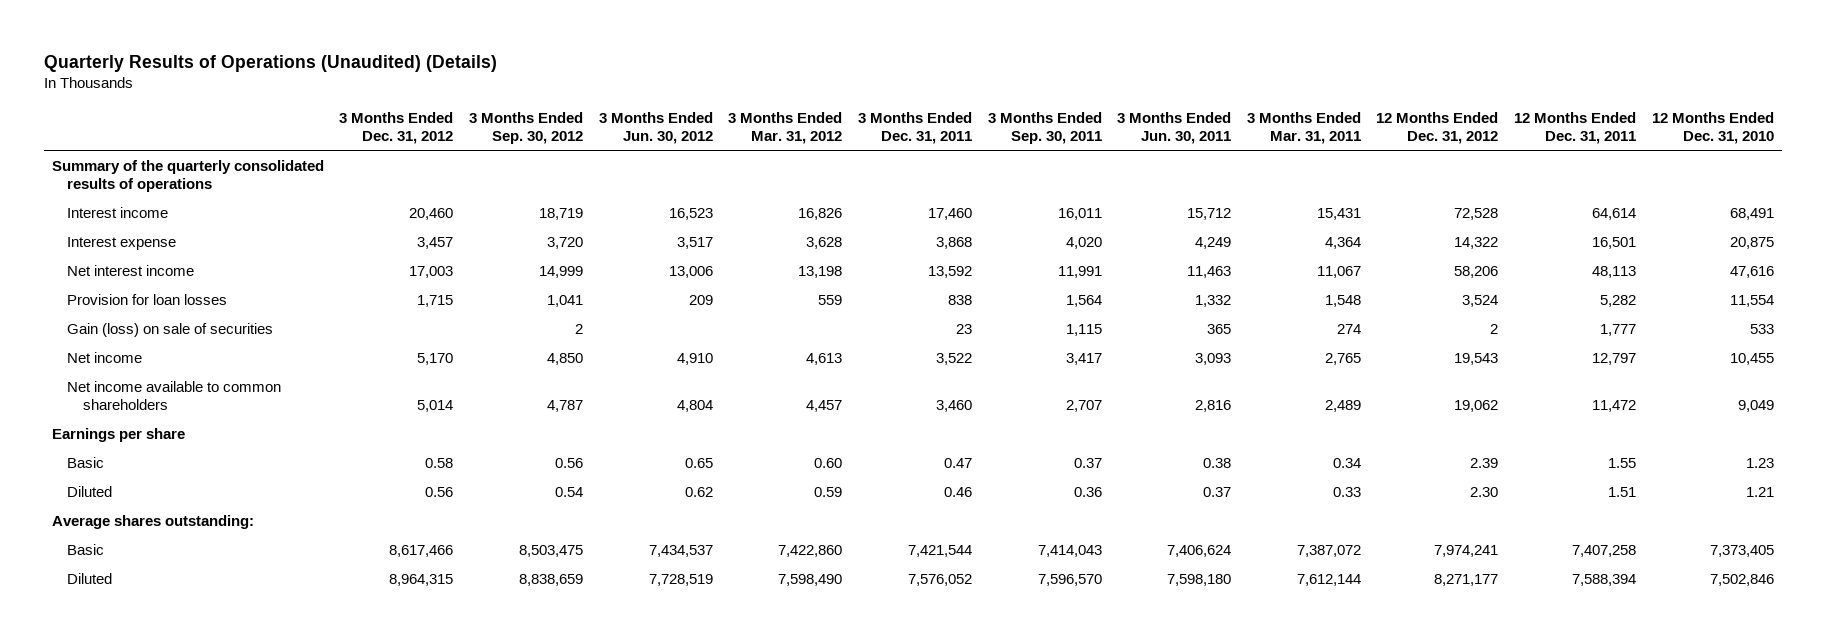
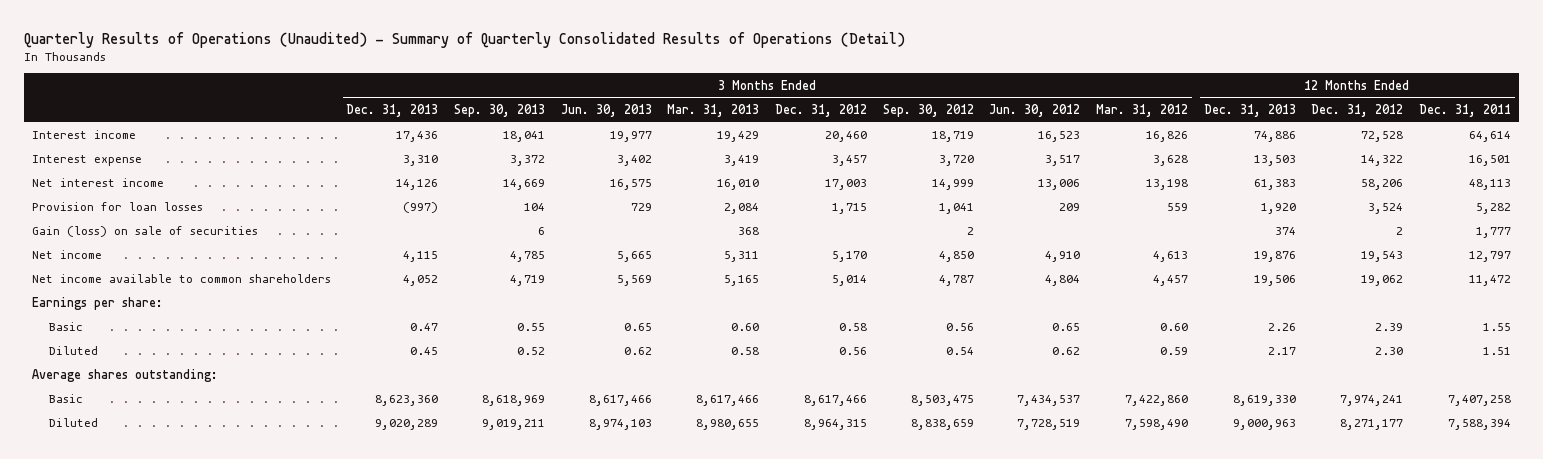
- Quarterly Results of Operations (Unaudited) (Details)
+ Quarterly Results of Operations (Unaudited) - Summary of Quarterly Consolidated Results of Operations (Detail)
- | 3 Months Ended Dec. 31, 2012 | 3 Months Ended Sep. 30, 2012 | 3 Months Ended Jun. 30, 2012 | 3 Months Ended Mar. 31, 2012 | 3 Months Ended Dec. 31, 2011 | 3 Months Ended Sep. 30, 2011 | 3 Months Ended Jun. 30, 2011 | 3 Months Ended Mar. 31, 2011 | 12 Months Ended Dec. 31, 2012 | 12 Months Ended Dec. 31, 2011 | 12 Months Ended Dec. 31, 2010
+ | 3 Months Ended Dec. 31, 2013 | 3 Months Ended Sep. 30, 2013 | 3 Months Ended Jun. 30, 2013 | 3 Months Ended Mar. 31, 2013 | 3 Months Ended Dec. 31, 2012 | 3 Months Ended Sep. 30, 2012 | 3 Months Ended Jun. 30, 2012 | 3 Months Ended Mar. 31, 2012 | 12 Months Ended Dec. 31, 2013 | 12 Months Ended Dec. 31, 2012 | 12 Months Ended Dec. 31, 2011
- Summary of the quarterly consolidated results of operations
- Earnings per share
+ Earnings per share:

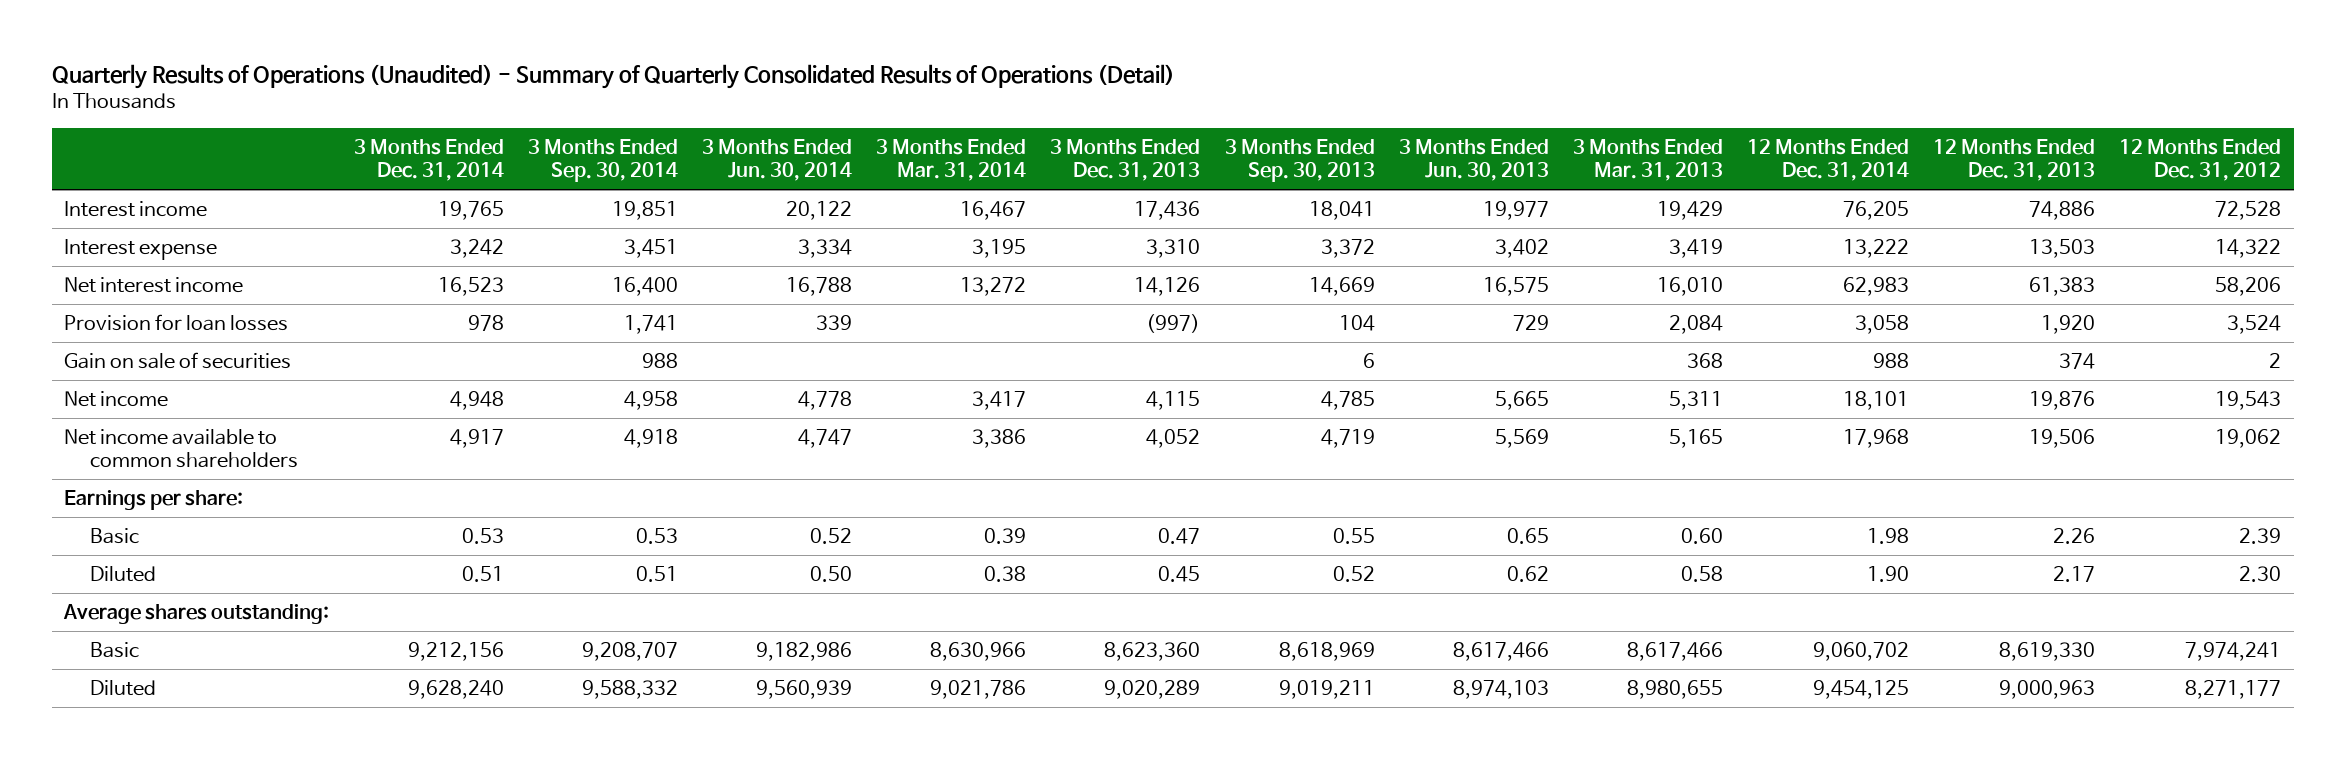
- | 3 Months Ended Dec. 31, 2013 | 3 Months Ended Sep. 30, 2013 | 3 Months Ended Jun. 30, 2013 | 3 Months Ended Mar. 31, 2013 | 3 Months Ended Dec. 31, 2012 | 3 Months Ended Sep. 30, 2012 | 3 Months Ended Jun. 30, 2012 | 3 Months Ended Mar. 31, 2012 | 12 Months Ended Dec. 31, 2013 | 12 Months Ended Dec. 31, 2012 | 12 Months Ended Dec. 31, 2011
+ | 3 Months Ended Dec. 31, 2014 | 3 Months Ended Sep. 30, 2014 | 3 Months Ended Jun. 30, 2014 | 3 Months Ended Mar. 31, 2014 | 3 Months Ended Dec. 31, 2013 | 3 Months Ended Sep. 30, 2013 | 3 Months Ended Jun. 30, 2013 | 3 Months Ended Mar. 31, 2013 | 12 Months Ended Dec. 31, 2014 | 12 Months Ended Dec. 31, 2013 | 12 Months Ended Dec. 31, 2012
- Gain (loss) on sale of securities | | 6 | | 368 | | 2 | | | 374 | 2 | 1,777
+ Gain on sale of securities | | 988 | | | | 6 | | 368 | 988 | 374 | 2

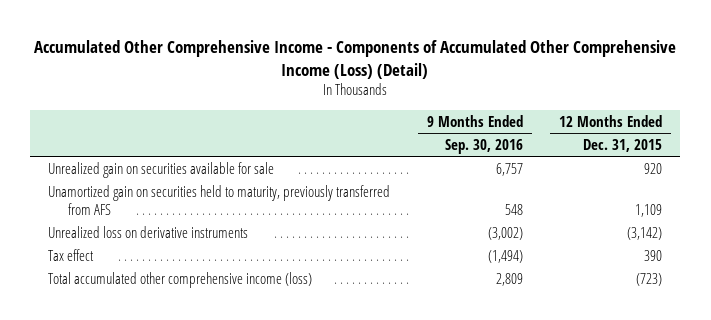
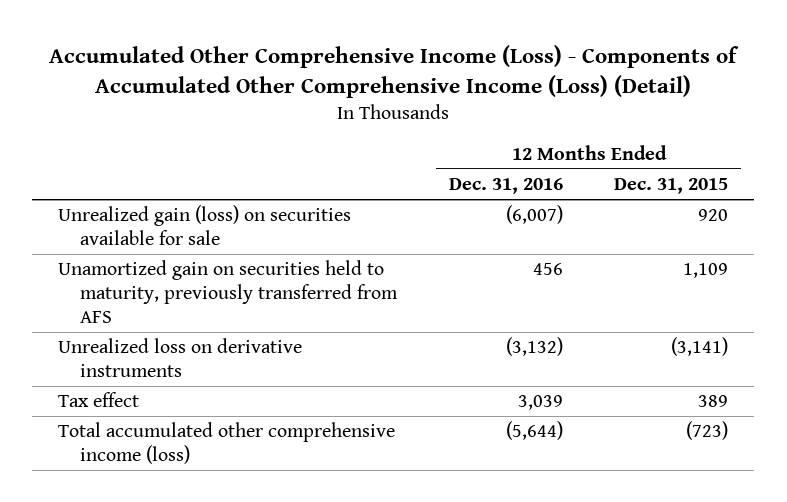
- Accumulated Other Comprehensive Income - Components of Accumulated Other Comprehensive Income (Loss) (Detail)
+ Accumulated Other Comprehensive Income (Loss) - Components of Accumulated Other Comprehensive Income (Loss) (Detail)
- | 9 Months Ended Sep. 30, 2016 | 12 Months Ended Dec. 31, 2015
+ | 12 Months Ended Dec. 31, 2016 | 12 Months Ended Dec. 31, 2015
- Unrealized gain on securities available for sale | 6,757 | 920
+ Unrealized gain (loss) on securities available for sale | (6,007) | 920
- Unrealized loss on derivative instruments | (3,002) | (3,142)
- Tax effect | (1,494) | 390
+ Unrealized loss on derivative instruments | (3,132) | (3,141)
+ Tax effect | 3,039 | 389

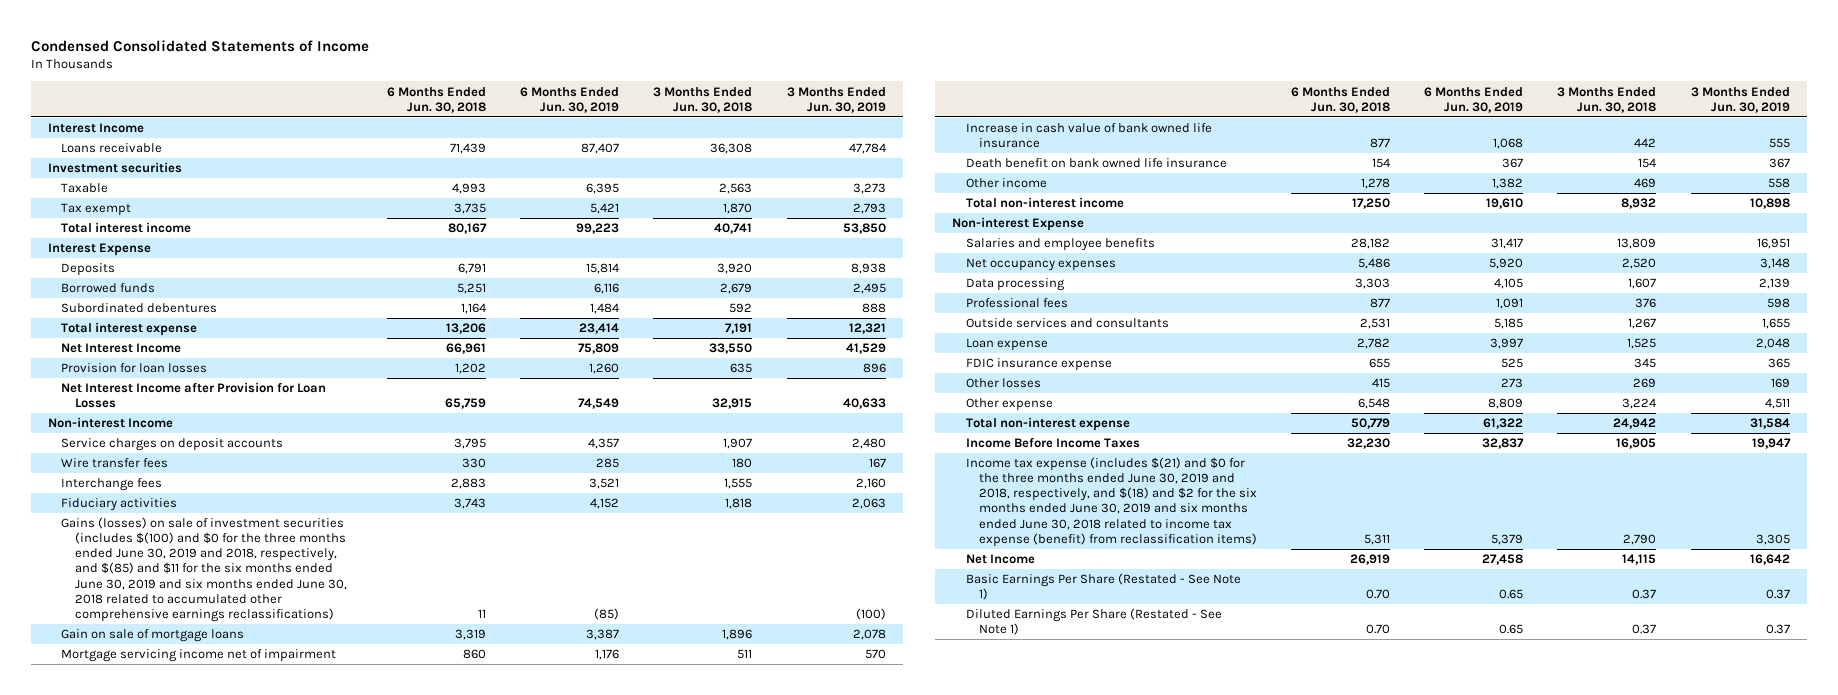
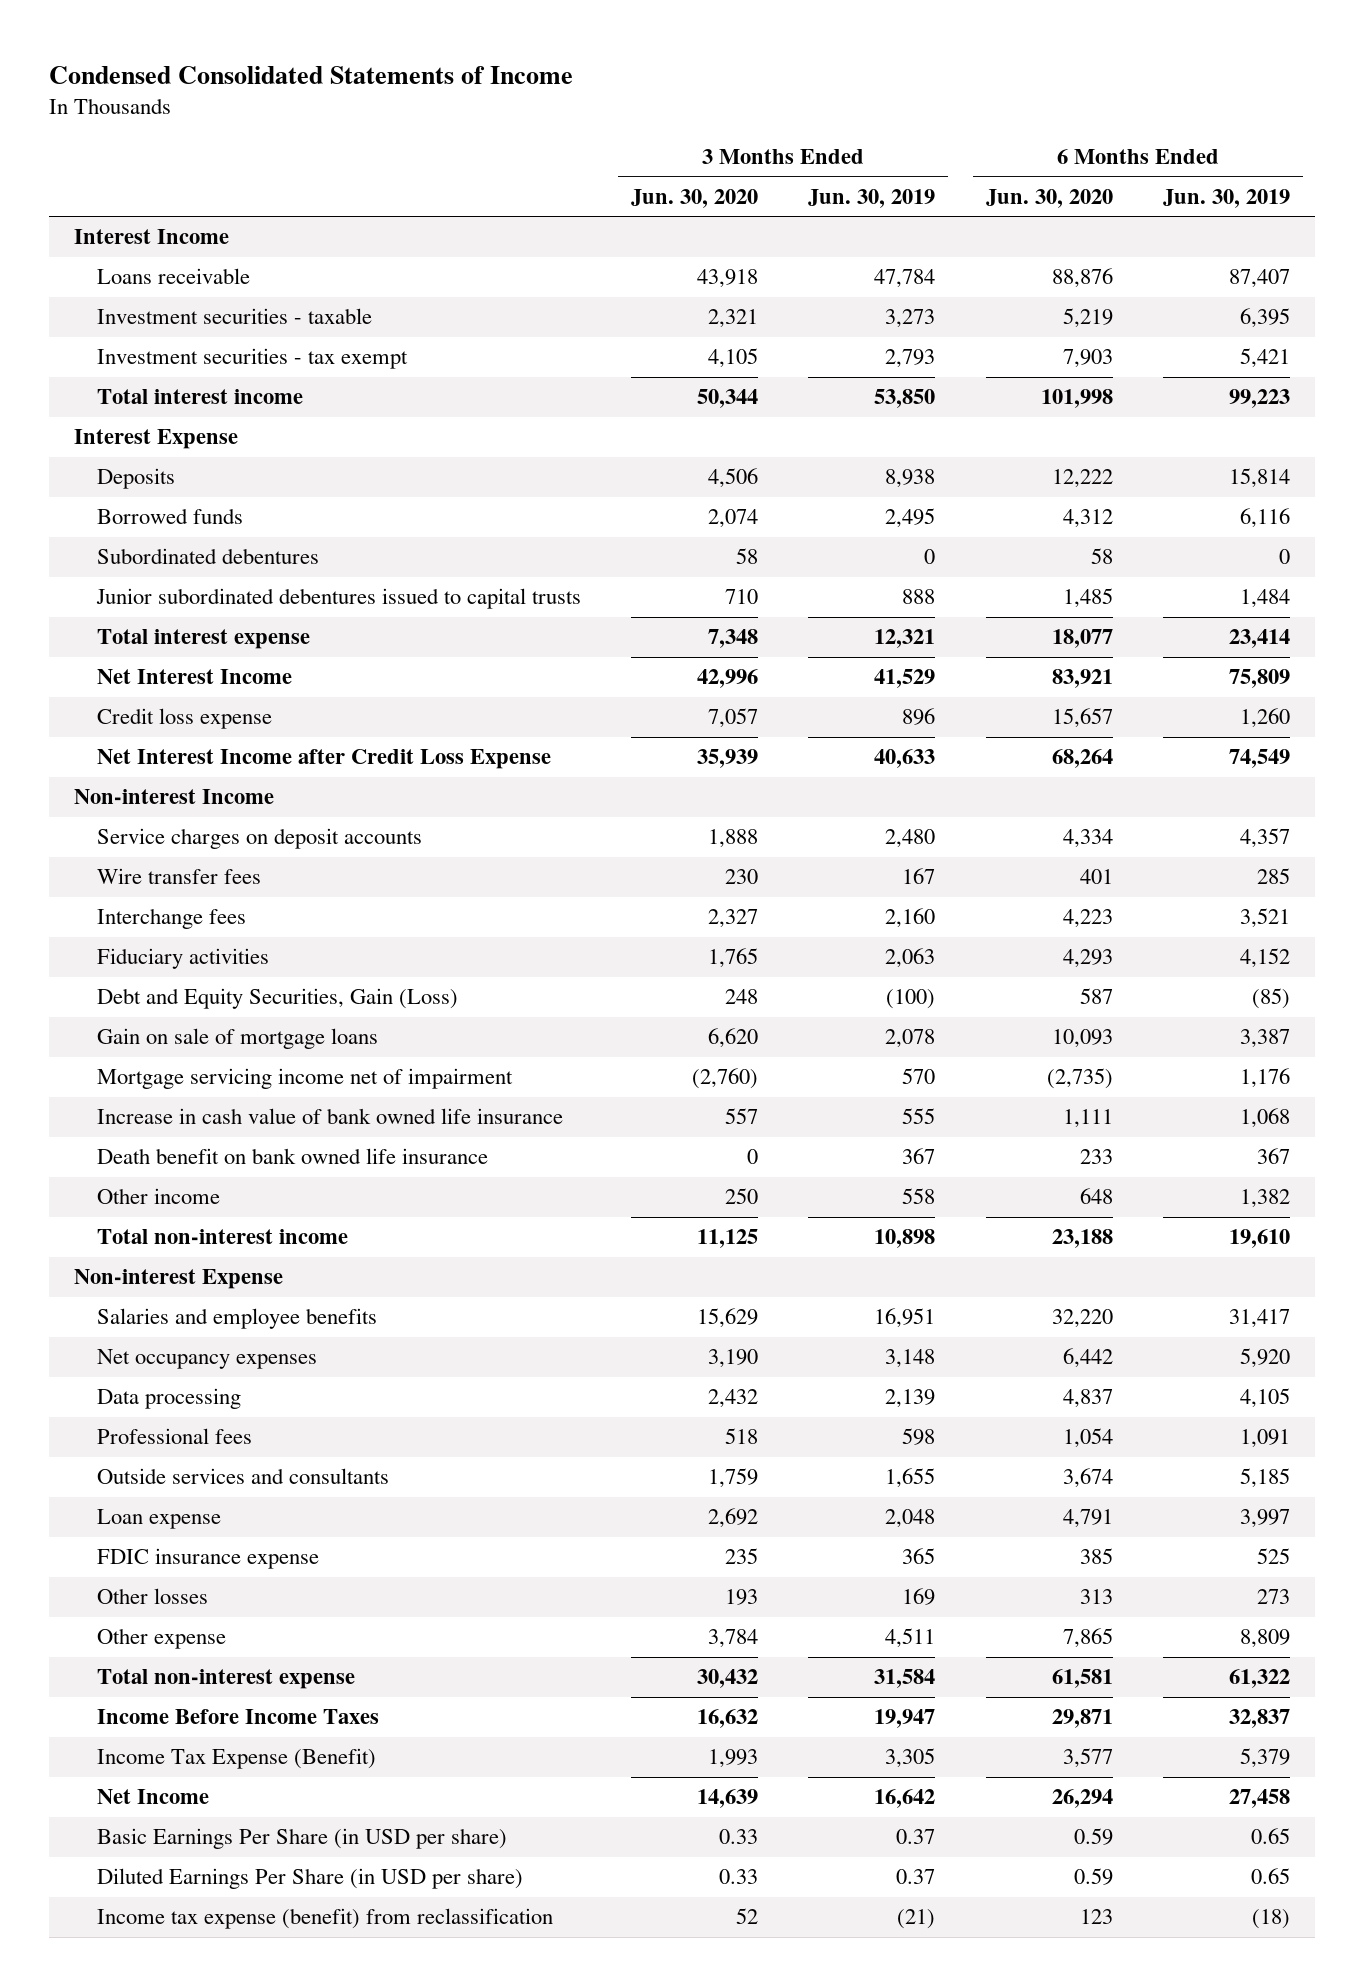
- | 6 Months Ended Jun. 30, 2018 | 6 Months Ended Jun. 30, 2019 | 3 Months Ended Jun. 30, 2018 | 3 Months Ended Jun. 30, 2019
+ | 3 Months Ended Jun. 30, 2020 | 3 Months Ended Jun. 30, 2019 | 6 Months Ended Jun. 30, 2020 | 6 Months Ended Jun. 30, 2019
- Investment securities
- Taxable | 4,993 | 6,395 | 2,563 | 3,273
- Tax exempt | 3,735 | 5,421 | 1,870 | 2,793
+ Investment securities - taxable | 2,321 | 3,273 | 5,219 | 6,395
+ Investment securities - tax exempt | 4,105 | 2,793 | 7,903 | 5,421
- Subordinated debentures | 1,164 | 1,484 | 592 | 888
+ Subordinated debentures | 58 | 0 | 58 | 0
+ Junior subordinated debentures issued to capital trusts | 710 | 888 | 1,485 | 1,484
- Provision for loan losses | 1,202 | 1,260 | 635 | 896
- Net Interest Income after Provision for Loan Losses | 65,759 | 74,549 | 32,915 | 40,633
+ Credit loss expense | 7,057 | 896 | 15,657 | 1,260
+ Net Interest Income after Credit Loss Expense | 35,939 | 40,633 | 68,264 | 74,549
- Gains (losses) on sale of investment securities (includes $(100) and $0 for the three months ended June 30, 2019 and 2018, respectively, and $(85) and $11 for the six months ended June 30, 2019 and six months ended June 30, 2018 related to accumulated other comprehensive earnings reclassifications) | 11 | (85) | | (100)
+ Debt and Equity Securities, Gain (Loss) | 248 | (100) | 587 | (85)
- Income tax expense (includes $(21) and $0 for the three months ended June 30, 2019 and 2018, respectively, and $(18) and $2 for the six months ended June 30, 2019 and six months ended June 30, 2018 related to income tax expense (benefit) from reclassification items) | 5,311 | 5,379 | 2,790 | 3,305
+ Income Tax Expense (Benefit) | 1,993 | 3,305 | 3,577 | 5,379
- Basic Earnings Per Share (Restated - See Note 1) | 0.70 | 0.65 | 0.37 | 0.37
- Diluted Earnings Per Share (Restated - See Note 1) | 0.70 | 0.65 | 0.37 | 0.37
+ Basic Earnings Per Share (in USD per share) | 0.33 | 0.37 | 0.59 | 0.65
+ Diluted Earnings Per Share (in USD per share) | 0.33 | 0.37 | 0.59 | 0.65
+ Income tax expense (benefit) from reclassification | 52 | (21) | 123 | (18)

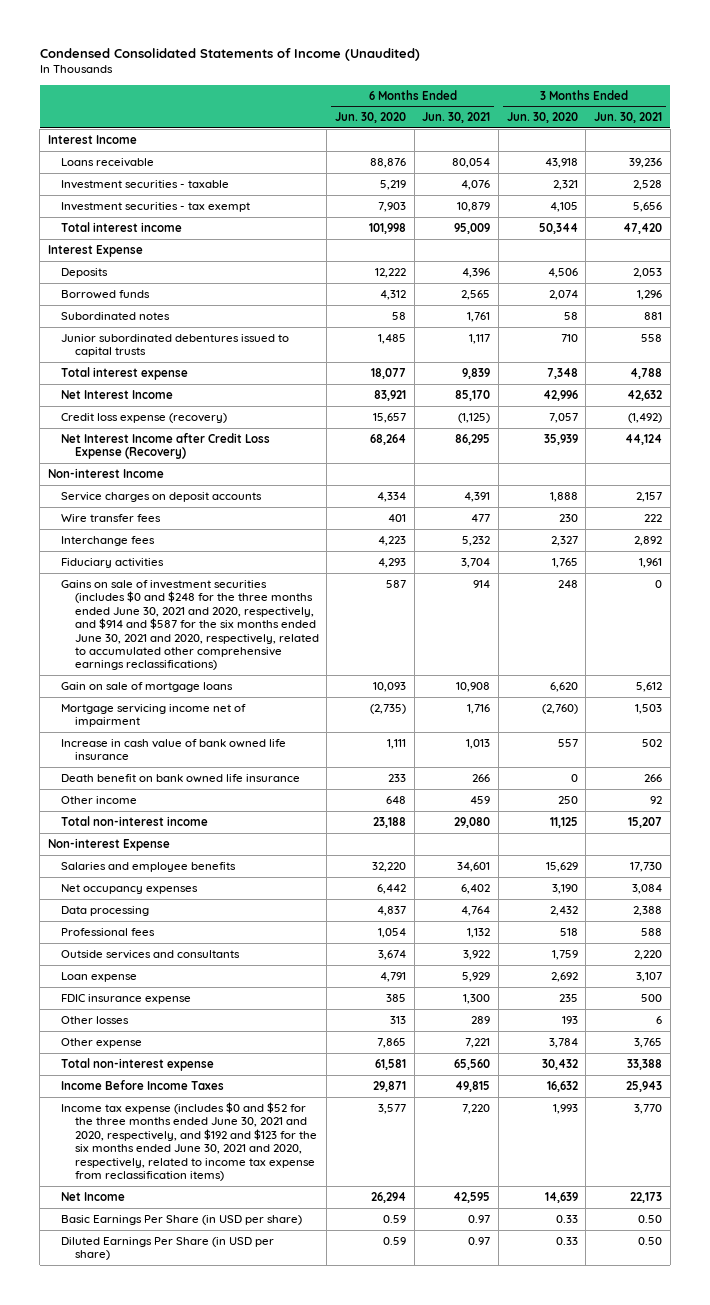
- Condensed Consolidated Statements of Income
+ Condensed Consolidated Statements of Income (Unaudited)
- | 3 Months Ended Jun. 30, 2020 | 3 Months Ended Jun. 30, 2019 | 6 Months Ended Jun. 30, 2020 | 6 Months Ended Jun. 30, 2019
+ | 6 Months Ended Jun. 30, 2020 | 6 Months Ended Jun. 30, 2021 | 3 Months Ended Jun. 30, 2020 | 3 Months Ended Jun. 30, 2021
- Subordinated debentures | 58 | 0 | 58 | 0
+ Subordinated notes | 58 | 1,761 | 58 | 881
- Credit loss expense | 7,057 | 896 | 15,657 | 1,260
- Net Interest Income after Credit Loss Expense | 35,939 | 40,633 | 68,264 | 74,549
+ Credit loss expense (recovery) | 15,657 | (1,125) | 7,057 | (1,492)
+ Net Interest Income after Credit Loss Expense (Recovery) | 68,264 | 86,295 | 35,939 | 44,124
- Debt and Equity Securities, Gain (Loss) | 248 | (100) | 587 | (85)
+ Gains on sale of investment securities (includes $0 and $248 for the three months ended June 30, 2021 and 2020, respectively, and $914 and $587 for the six months ended June 30, 2021 and 2020, respectively, related to accumulated other comprehensive earnings reclassifications) | 587 | 914 | 248 | 0
- Income Tax Expense (Benefit) | 1,993 | 3,305 | 3,577 | 5,379
+ Income tax expense (includes $0 and $52 for the three months ended June 30, 2021 and 2020, respectively, and $192 and $123 for the six months ended June 30, 2021 and 2020, respectively, related to income tax expense from reclassification items) | 3,577 | 7,220 | 1,993 | 3,770
- Income tax expense (benefit) from reclassification | 52 | (21) | 123 | (18)

